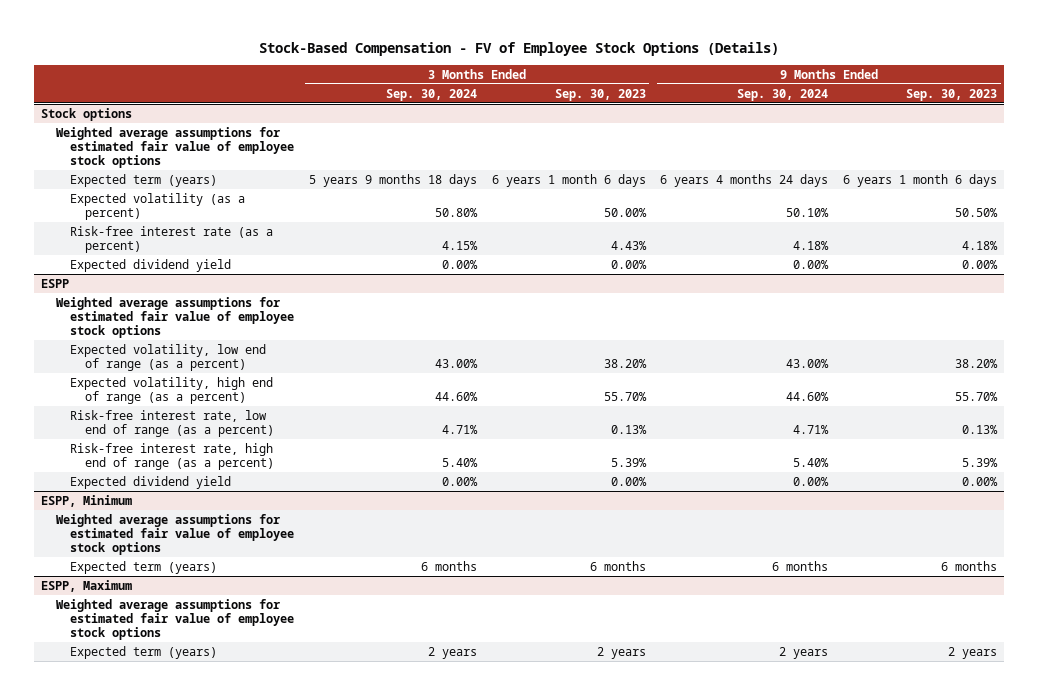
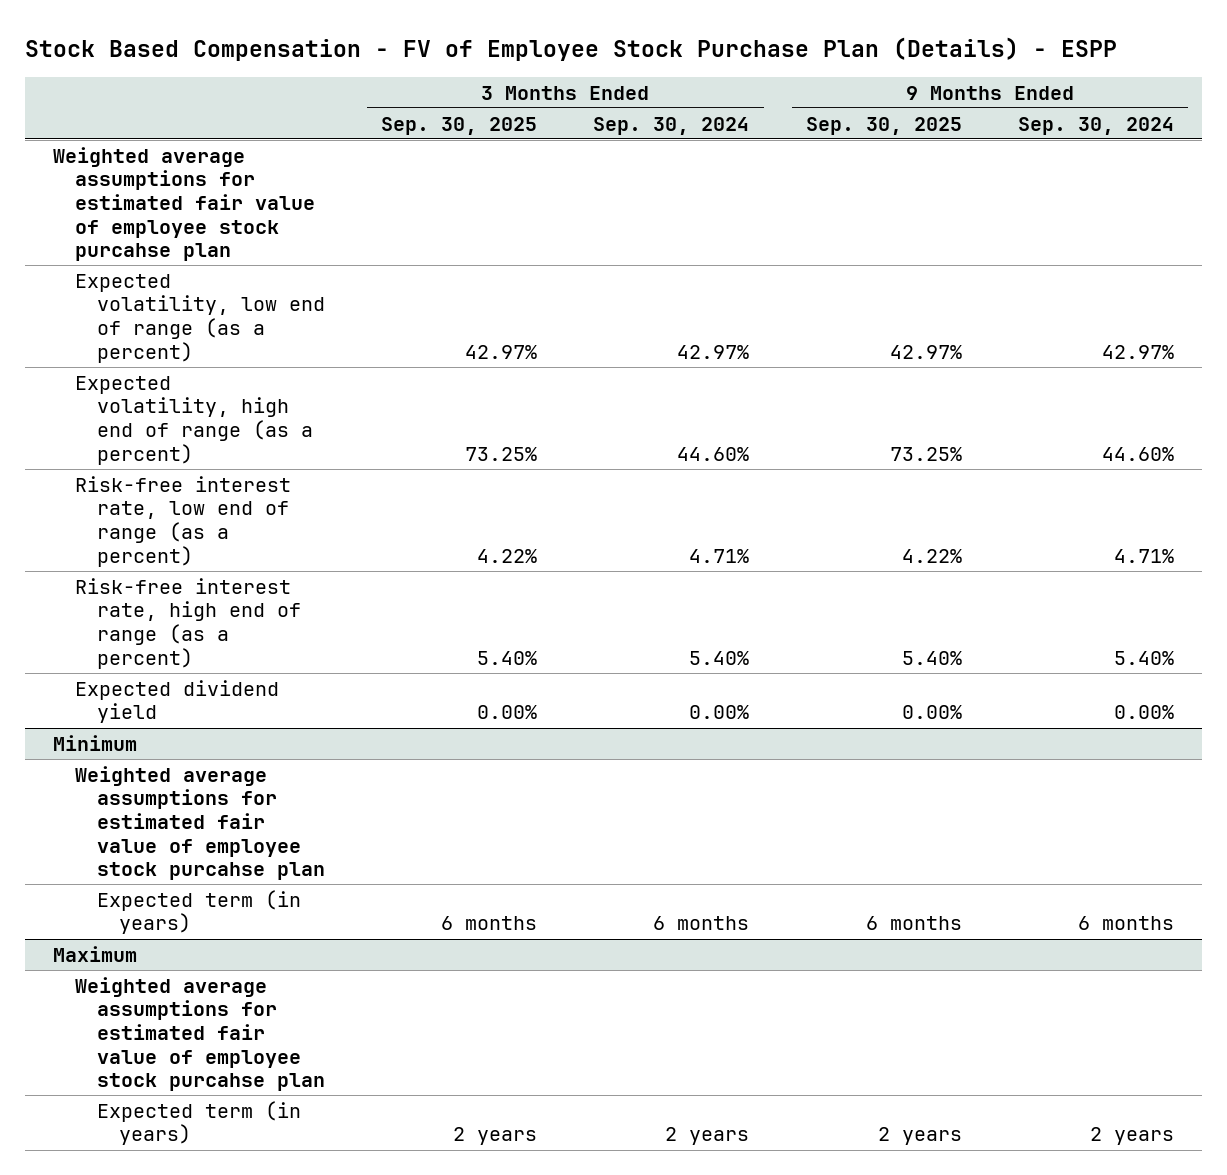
- Stock-Based Compensation - FV of Employee Stock Options (Details)
+ Stock Based Compensation - FV of Employee Stock Purchase Plan (Details) - ESPP
- | 3 Months Ended Sep. 30, 2024 | 3 Months Ended Sep. 30, 2023 | 9 Months Ended Sep. 30, 2024 | 9 Months Ended Sep. 30, 2023
+ | 3 Months Ended Sep. 30, 2025 | 3 Months Ended Sep. 30, 2024 | 9 Months Ended Sep. 30, 2025 | 9 Months Ended Sep. 30, 2024
- Stock options
- Weighted average assumptions for estimated fair value of employee stock options
- Expected term (years) | 5 years 9 months 18 days | 6 years 1 month 6 days | 6 years 4 months 24 days | 6 years 1 month 6 days
- Expected volatility (as a percent) | 50.80% | 50.00% | 50.10% | 50.50%
- Risk-free interest rate (as a percent) | 4.15% | 4.43% | 4.18% | 4.18%
- Expected dividend yield | 0.00% | 0.00% | 0.00% | 0.00%
- ESPP
- Weighted average assumptions for estimated fair value of employee stock options
- Expected volatility, low end of range (as a percent) | 43.00% | 38.20% | 43.00% | 38.20%
+ Weighted average assumptions for estimated fair value of employee stock purcahse plan
+ Expected volatility, low end of range (as a percent) | 42.97% | 42.97% | 42.97% | 42.97%
- ESPP, Minimum
- Weighted average assumptions for estimated fair value of employee stock options
- Expected term (years) | 6 months | 6 months | 6 months | 6 months
- ESPP, Maximum
- Weighted average assumptions for estimated fair value of employee stock options
- Expected term (years) | 2 years | 2 years | 2 years | 2 years
+ Minimum
+ Weighted average assumptions for estimated fair value of employee stock purcahse plan
+ Expected term (in years) | 6 months | 6 months | 6 months | 6 months
+ Maximum
+ Weighted average assumptions for estimated fair value of employee stock purcahse plan
+ Expected term (in years) | 2 years | 2 years | 2 years | 2 years

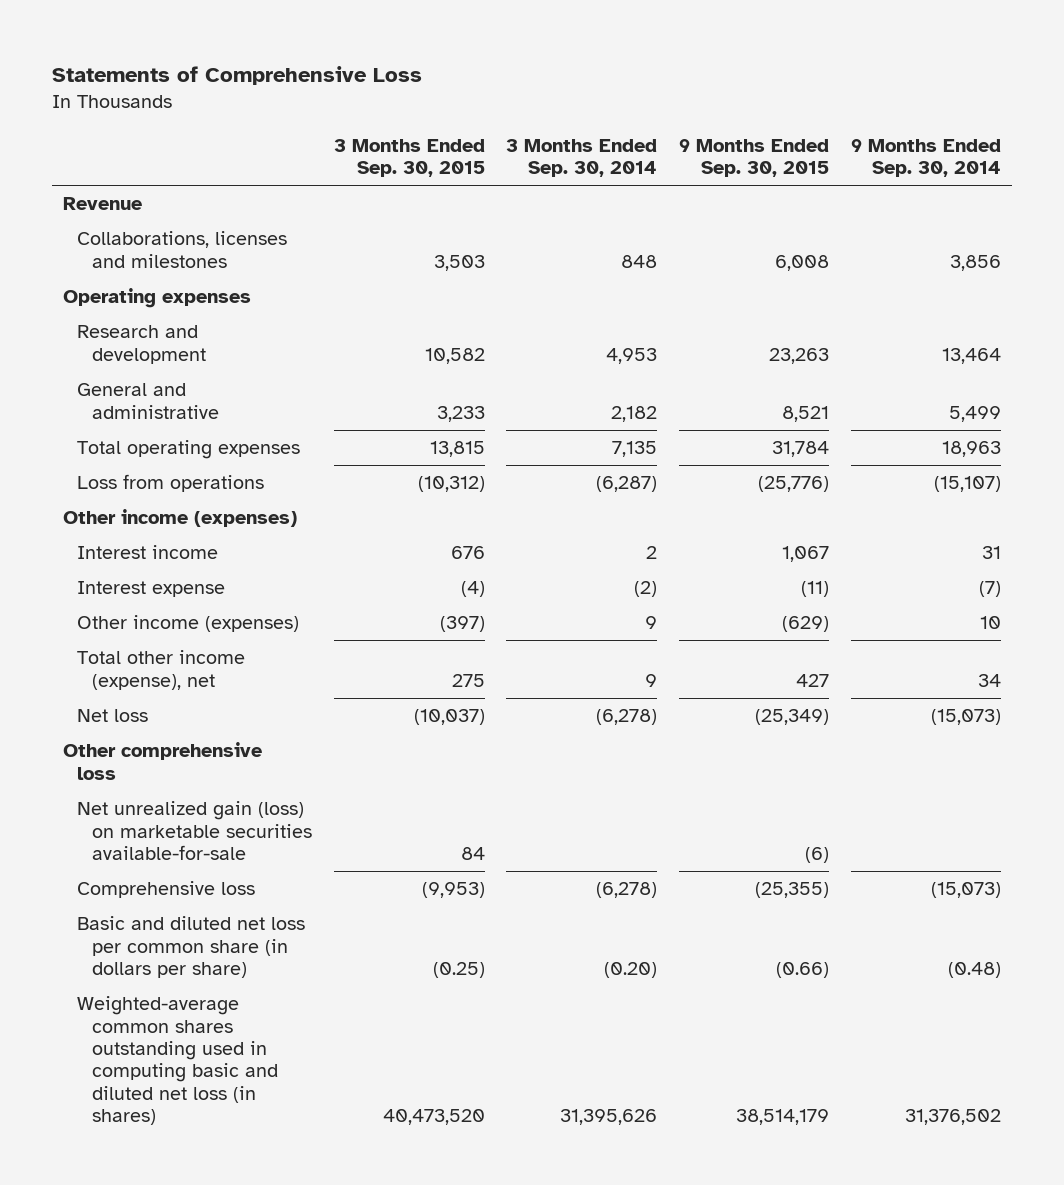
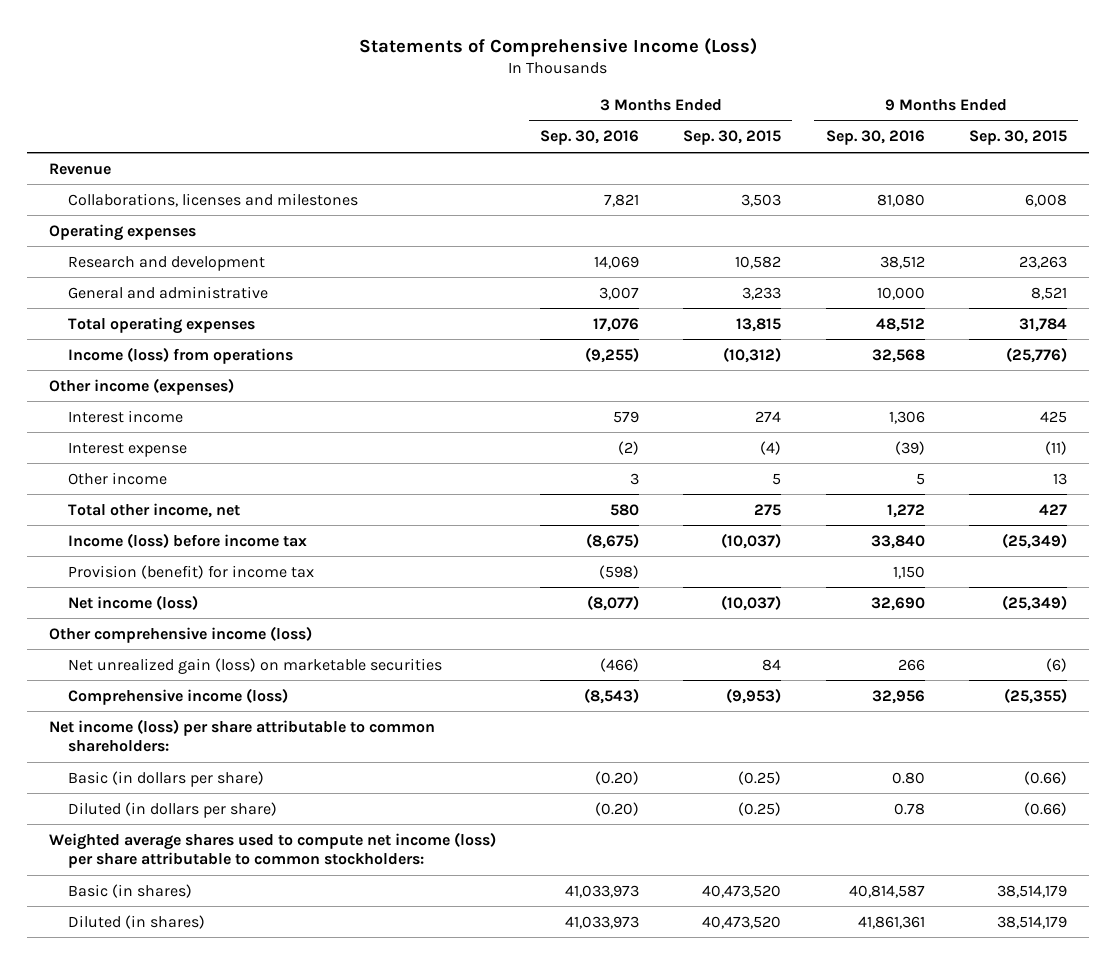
- Statements of Comprehensive Loss
+ Statements of Comprehensive Income (Loss)
- | 3 Months Ended Sep. 30, 2015 | 3 Months Ended Sep. 30, 2014 | 9 Months Ended Sep. 30, 2015 | 9 Months Ended Sep. 30, 2014
+ | 3 Months Ended Sep. 30, 2016 | 3 Months Ended Sep. 30, 2015 | 9 Months Ended Sep. 30, 2016 | 9 Months Ended Sep. 30, 2015
- Loss from operations | (10,312) | (6,287) | (25,776) | (15,107)
+ Income (loss) from operations | (9,255) | (10,312) | 32,568 | (25,776)
- Interest income | 676 | 2 | 1,067 | 31
+ Interest income | 579 | 274 | 1,306 | 425
- Other income (expenses) | (397) | 9 | (629) | 10
- Total other income (expense), net | 275 | 9 | 427 | 34
- Net loss | (10,037) | (6,278) | (25,349) | (15,073)
- Other comprehensive loss
- Net unrealized gain (loss) on marketable securities available-for-sale | 84 | | (6) |
- Comprehensive loss | (9,953) | (6,278) | (25,355) | (15,073)
- Basic and diluted net loss per common share (in dollars per share) | (0.25) | (0.20) | (0.66) | (0.48)
- Weighted-average common shares outstanding used in computing basic and diluted net loss (in shares) | 40,473,520 | 31,395,626 | 38,514,179 | 31,376,502
+ Other income | 3 | 5 | 5 | 13
+ Total other income, net | 580 | 275 | 1,272 | 427
+ Income (loss) before income tax | (8,675) | (10,037) | 33,840 | (25,349)
+ Provision (benefit) for income tax | (598) | | 1,150 |
+ Net income (loss) | (8,077) | (10,037) | 32,690 | (25,349)
+ Other comprehensive income (loss)
+ Net unrealized gain (loss) on marketable securities | (466) | 84 | 266 | (6)
+ Comprehensive income (loss) | (8,543) | (9,953) | 32,956 | (25,355)
+ Net income (loss) per share attributable to common shareholders:
+ Basic (in dollars per share) | (0.20) | (0.25) | 0.80 | (0.66)
+ Diluted (in dollars per share) | (0.20) | (0.25) | 0.78 | (0.66)
+ Weighted average shares used to compute net income (loss) per share attributable to common stockholders:
+ Basic (in shares) | 41,033,973 | 40,473,520 | 40,814,587 | 38,514,179
+ Diluted (in shares) | 41,033,973 | 40,473,520 | 41,861,361 | 38,514,179

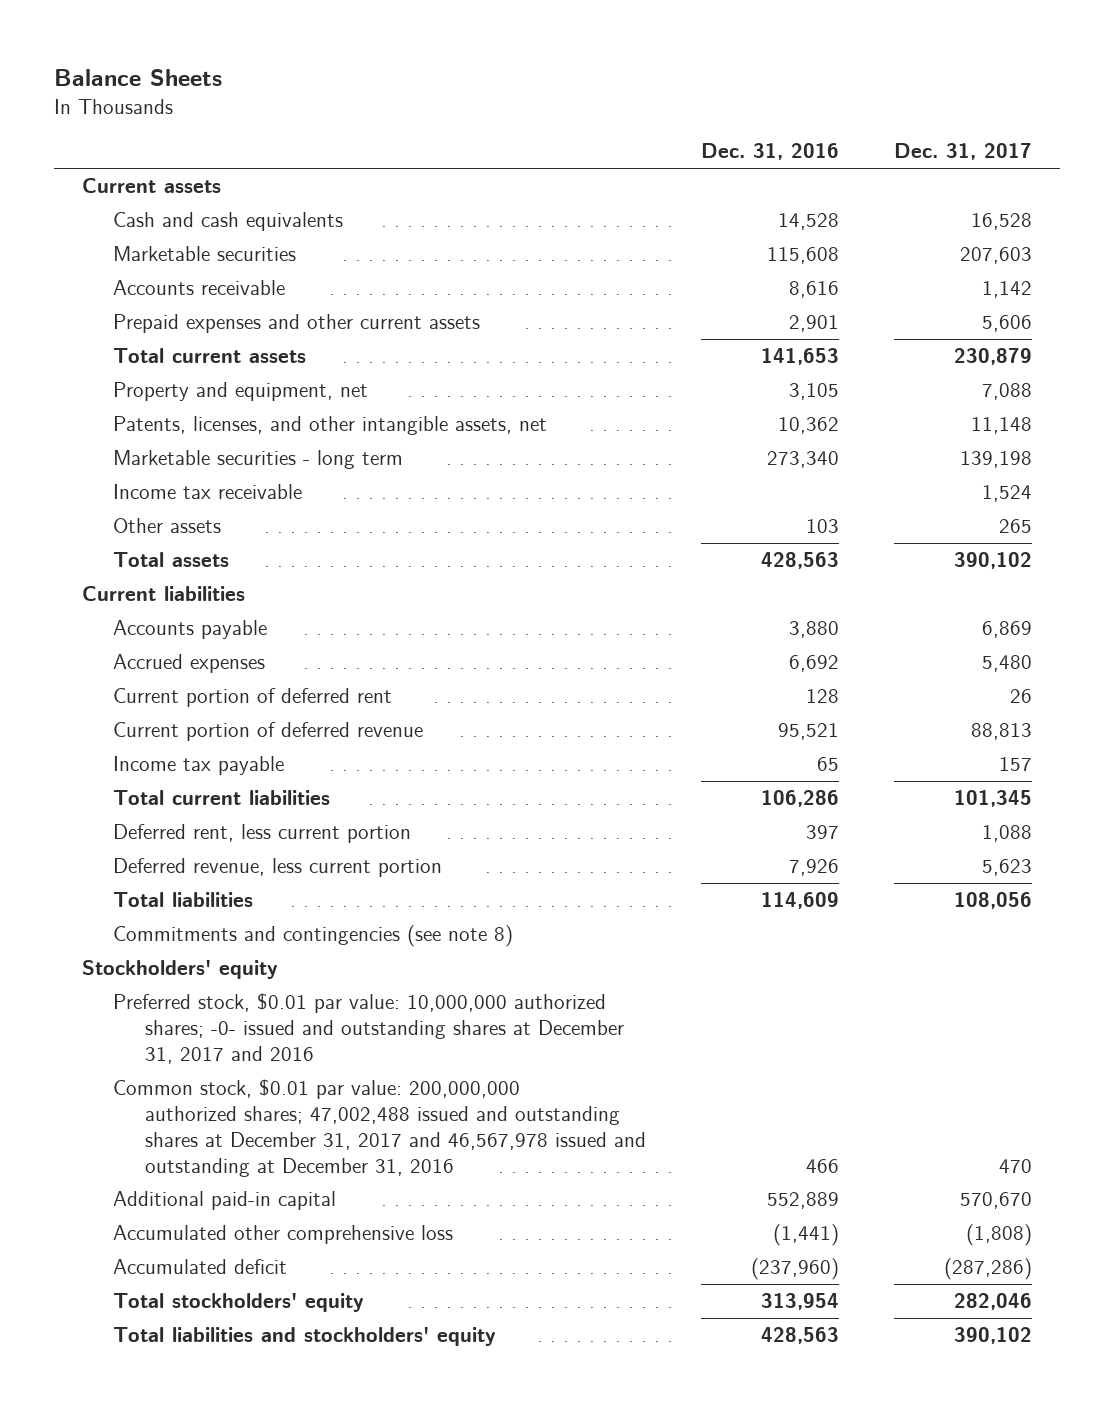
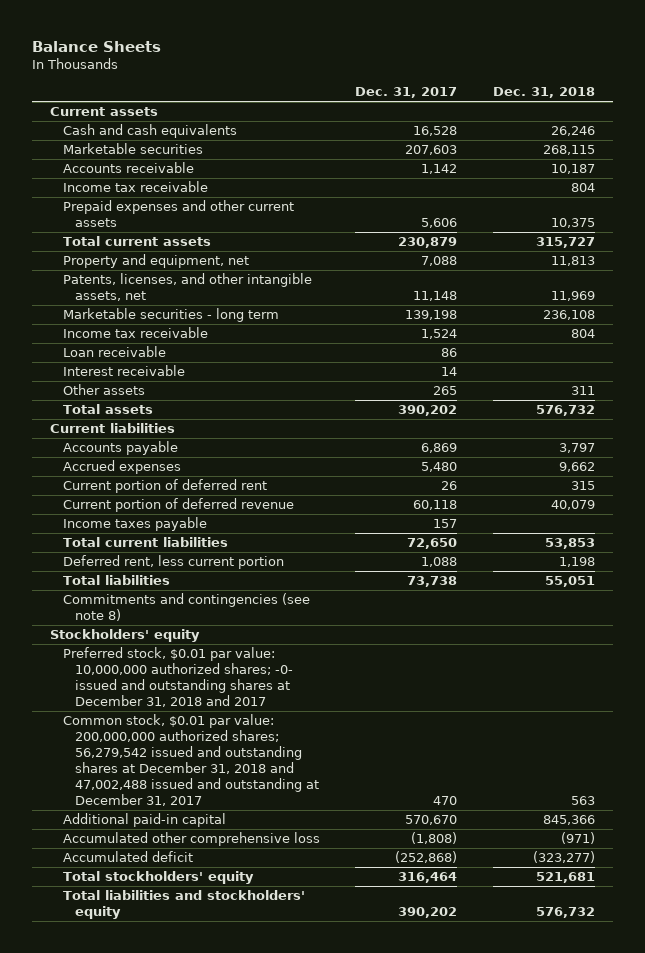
- | Dec. 31, 2016 | Dec. 31, 2017
+ | Dec. 31, 2017 | Dec. 31, 2018
+ Income tax receivable | | 804
+ Loan receivable | 86 |
+ Interest receivable | 14 |
- Total assets | 428,563 | 390,102
+ Total assets | 390,202 | 576,732
- Current portion of deferred revenue | 95,521 | 88,813
- Income tax payable | 65 | 157
- Total current liabilities | 106,286 | 101,345
+ Current portion of deferred revenue | 60,118 | 40,079
+ Income taxes payable | 157 |
+ Total current liabilities | 72,650 | 53,853
- Deferred revenue, less current portion | 7,926 | 5,623
- Total liabilities | 114,609 | 108,056
+ Total liabilities | 73,738 | 55,051
- Preferred stock, $0.01 par value: 10,000,000 authorized shares; -0- issued and outstanding shares at December 31, 2017 and 2016
- Common stock, $0.01 par value: 200,000,000 authorized shares; 47,002,488 issued and outstanding shares at December 31, 2017 and 46,567,978 issued and outstanding at December 31, 2016 | 466 | 470
+ Preferred stock, $0.01 par value: 10,000,000 authorized shares; -0- issued and outstanding shares at December 31, 2018 and 2017
+ Common stock, $0.01 par value: 200,000,000 authorized shares; 56,279,542 issued and outstanding shares at December 31, 2018 and 47,002,488 issued and outstanding at December 31, 2017 | 470 | 563
- Accumulated deficit | (237,960) | (287,286)
- Total stockholders' equity | 313,954 | 282,046
- Total liabilities and stockholders' equity | 428,563 | 390,102
+ Accumulated deficit | (252,868) | (323,277)
+ Total stockholders' equity | 316,464 | 521,681
+ Total liabilities and stockholders' equity | 390,202 | 576,732

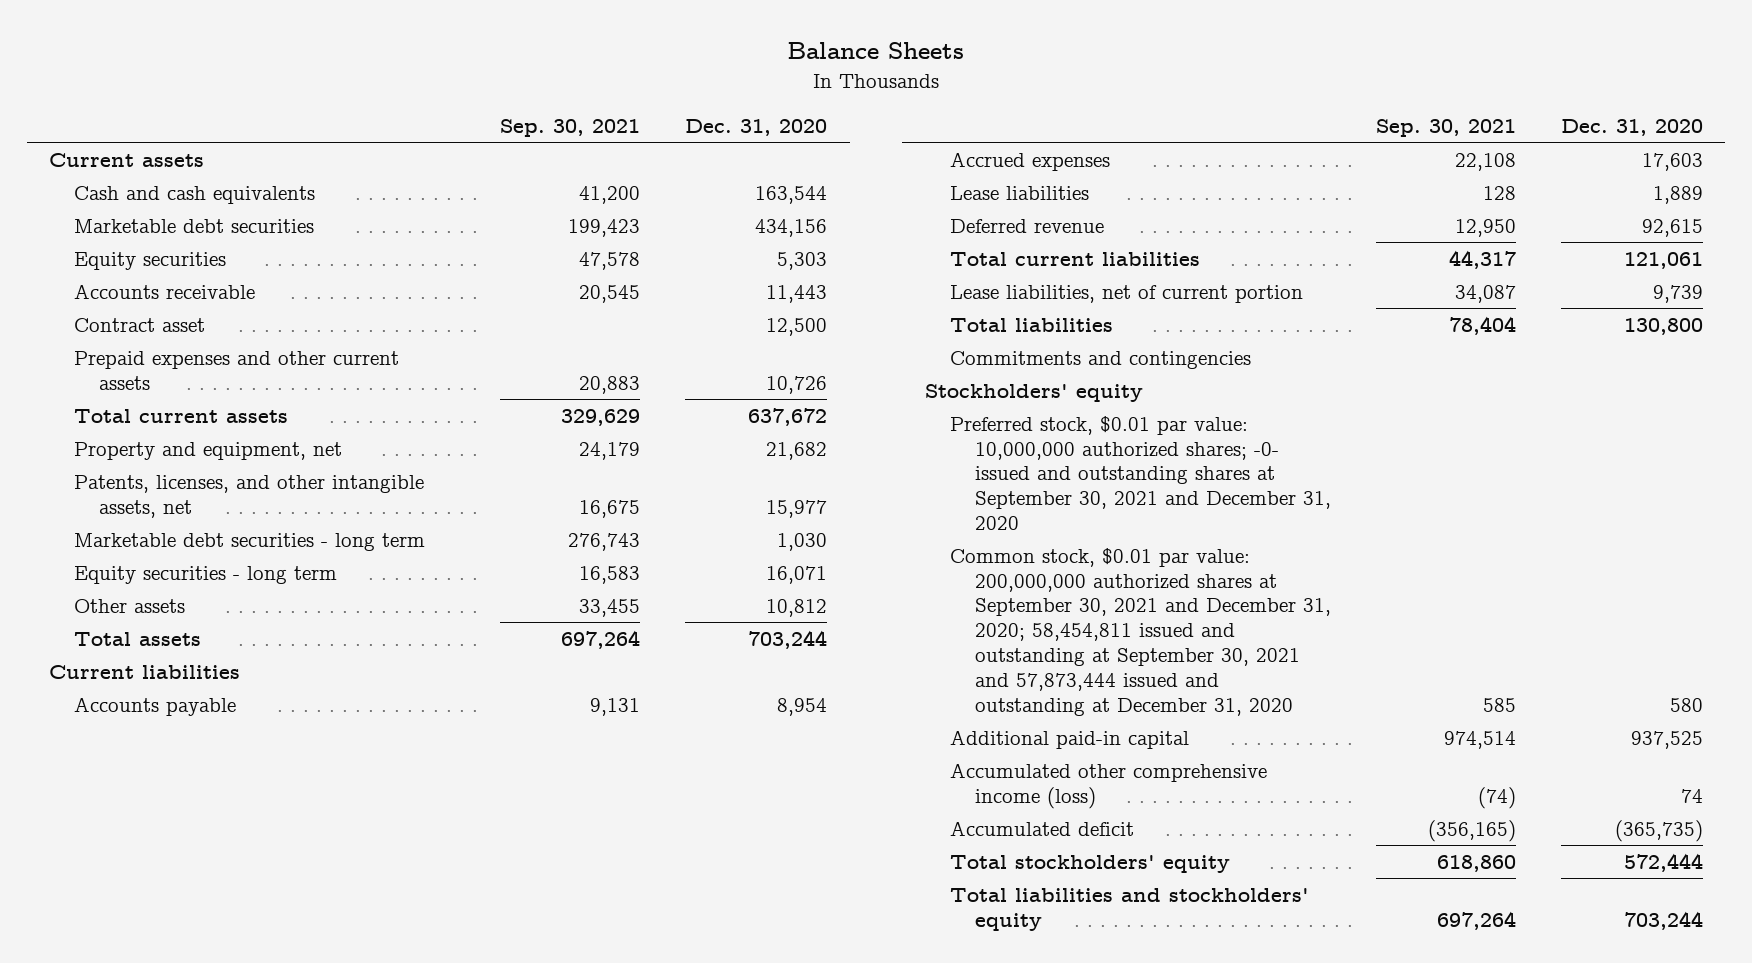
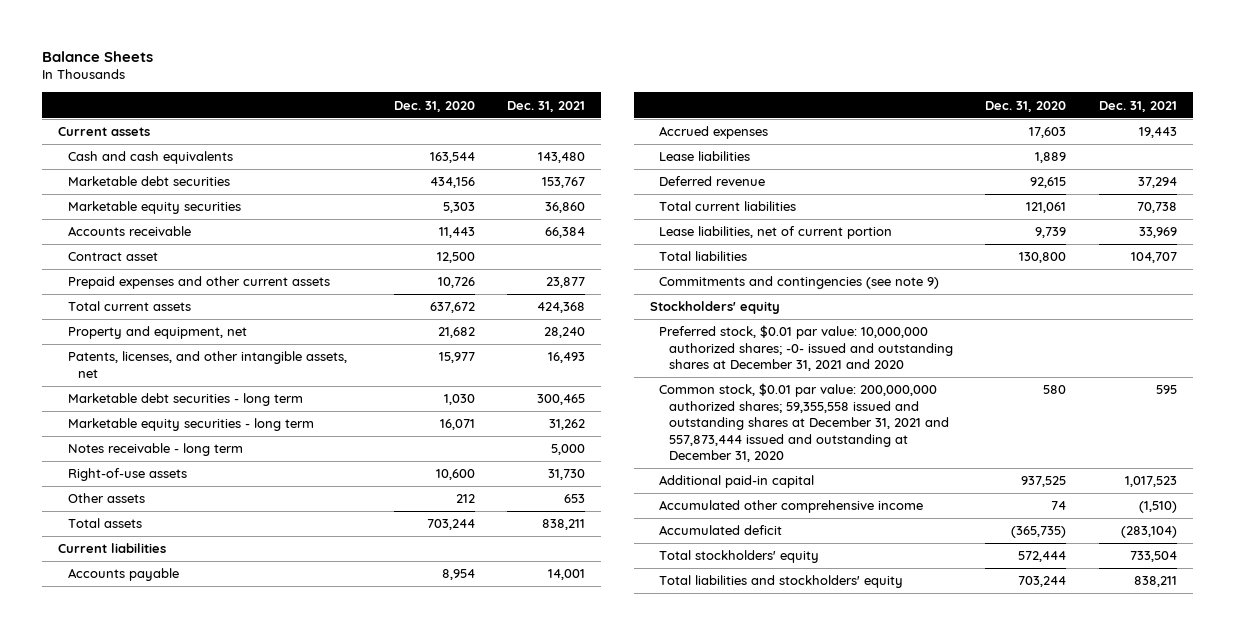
- | Sep. 30, 2021 | Dec. 31, 2020
+ | Dec. 31, 2020 | Dec. 31, 2021
- Equity securities | 47,578 | 5,303
+ Marketable equity securities | 5,303 | 36,860
- Equity securities - long term | 16,583 | 16,071
- Other assets | 33,455 | 10,812
+ Marketable equity securities - long term | 16,071 | 31,262
+ Notes receivable - long term | | 5,000
+ Right-of-use assets | 10,600 | 31,730
+ Other assets | 212 | 653
- Commitments and contingencies
+ Commitments and contingencies (see note 9)
- Preferred stock, $0.01 par value: 10,000,000 authorized shares; -0- issued and outstanding shares at September 30, 2021 and December 31, 2020
- Common stock, $0.01 par value: 200,000,000 authorized shares at September 30, 2021 and December 31, 2020; 58,454,811 issued and outstanding at September 30, 2021 and 57,873,444 issued and outstanding at December 31, 2020 | 585 | 580
+ Preferred stock, $0.01 par value: 10,000,000 authorized shares; -0- issued and outstanding shares at December 31, 2021 and 2020
+ Common stock, $0.01 par value: 200,000,000 authorized shares; 59,355,558 issued and outstanding shares at December 31, 2021 and 557,873,444 issued and outstanding at December 31, 2020 | 580 | 595
- Accumulated other comprehensive income (loss) | (74) | 74
+ Accumulated other comprehensive income | 74 | (1,510)

